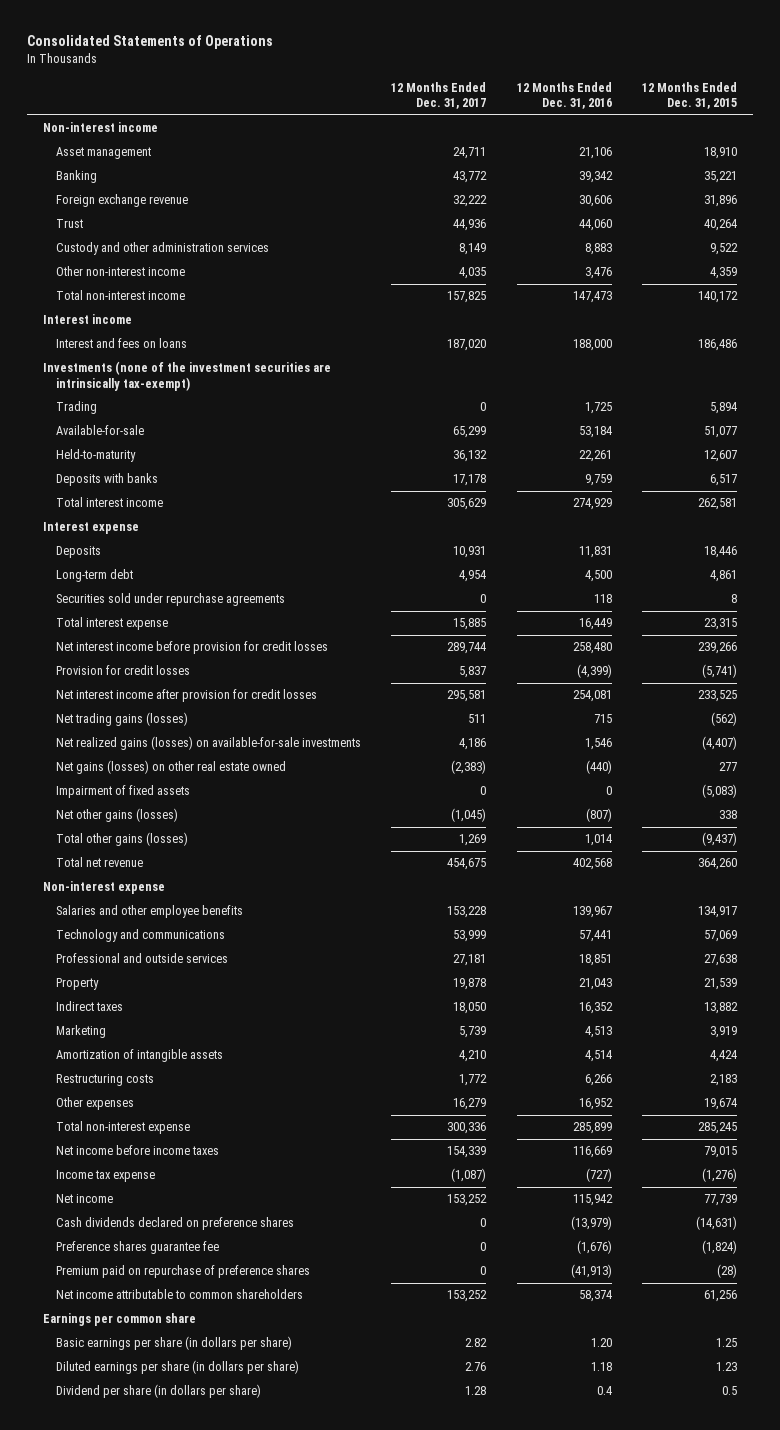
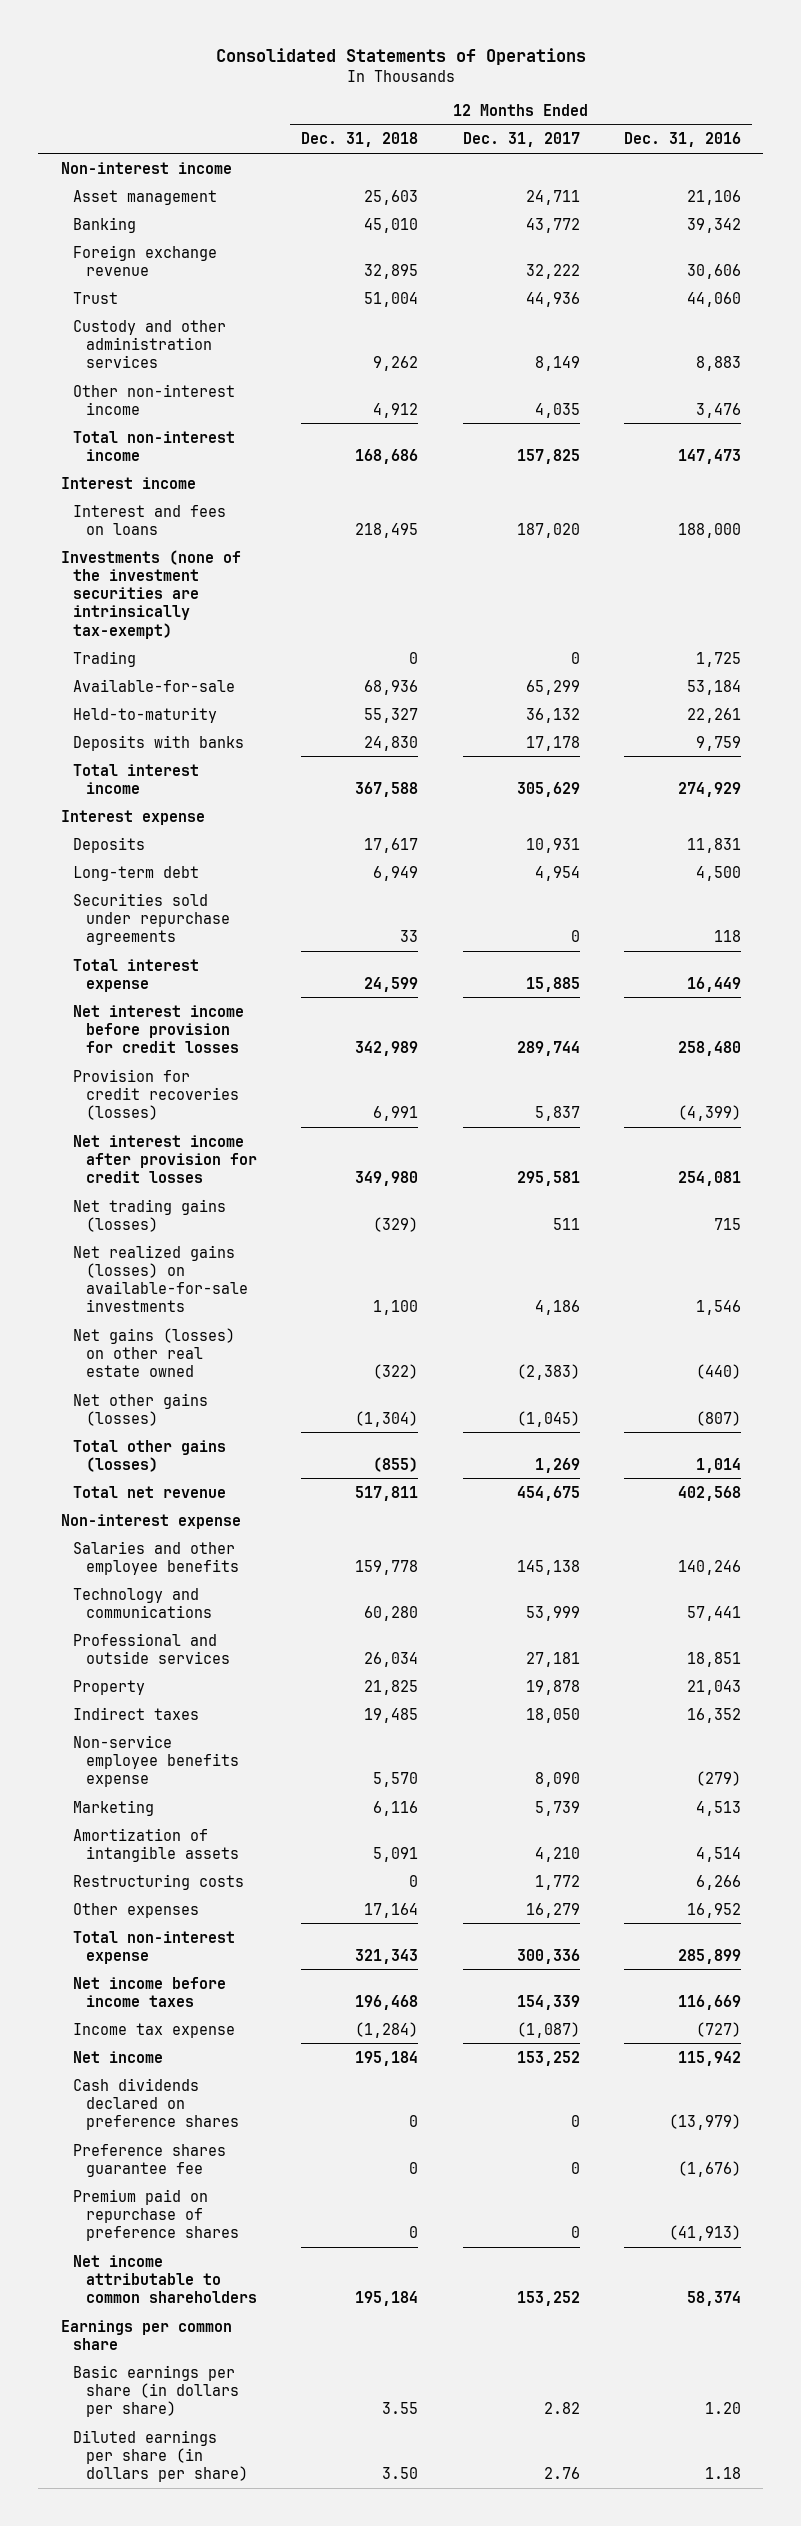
- | 12 Months Ended Dec. 31, 2017 | 12 Months Ended Dec. 31, 2016 | 12 Months Ended Dec. 31, 2015
+ | 12 Months Ended Dec. 31, 2018 | 12 Months Ended Dec. 31, 2017 | 12 Months Ended Dec. 31, 2016
- Provision for credit losses | 5,837 | (4,399) | (5,741)
+ Provision for credit recoveries (losses) | 6,991 | 5,837 | (4,399)
- Impairment of fixed assets | 0 | 0 | (5,083)
- Salaries and other employee benefits | 153,228 | 139,967 | 134,917
+ Salaries and other employee benefits | 159,778 | 145,138 | 140,246
+ Non-service employee benefits expense | 5,570 | 8,090 | (279)
- Dividend per share (in dollars per share) | 1.28 | 0.4 | 0.5

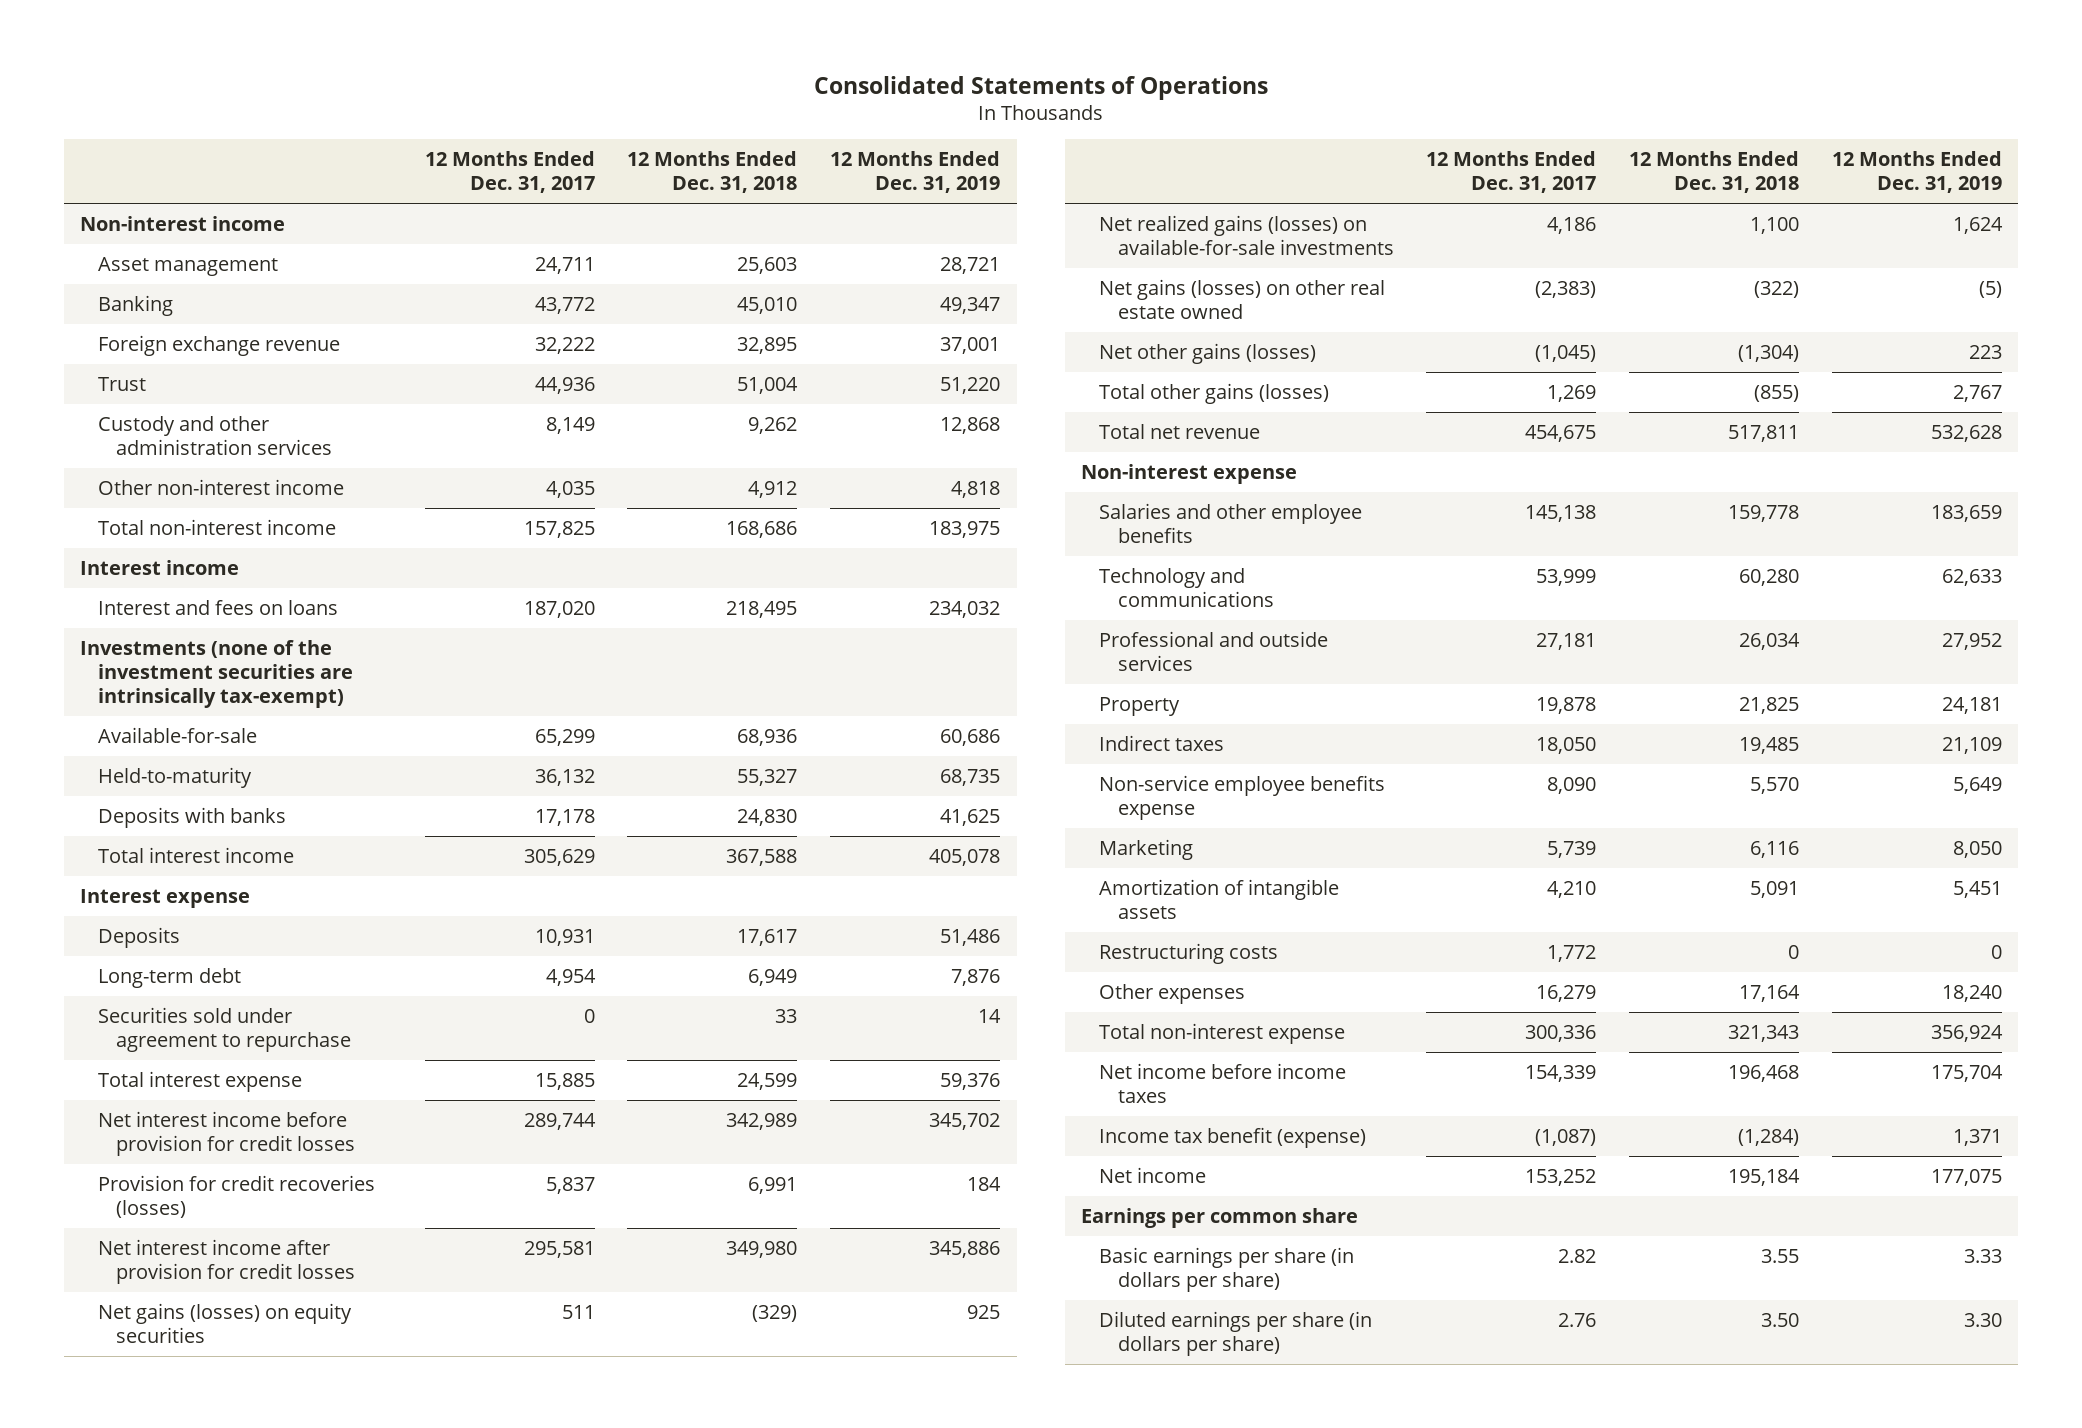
- | 12 Months Ended Dec. 31, 2018 | 12 Months Ended Dec. 31, 2017 | 12 Months Ended Dec. 31, 2016
+ | 12 Months Ended Dec. 31, 2017 | 12 Months Ended Dec. 31, 2018 | 12 Months Ended Dec. 31, 2019
- Trading | 0 | 0 | 1,725
- Securities sold under repurchase agreements | 33 | 0 | 118
+ Securities sold under agreement to repurchase | 0 | 33 | 14
- Net trading gains (losses) | (329) | 511 | 715
+ Net gains (losses) on equity securities | 511 | (329) | 925
- Income tax expense | (1,284) | (1,087) | (727)
+ Income tax benefit (expense) | (1,087) | (1,284) | 1,371
- Cash dividends declared on preference shares | 0 | 0 | (13,979)
- Preference shares guarantee fee | 0 | 0 | (1,676)
- Premium paid on repurchase of preference shares | 0 | 0 | (41,913)
- Net income attributable to common shareholders | 195,184 | 153,252 | 58,374

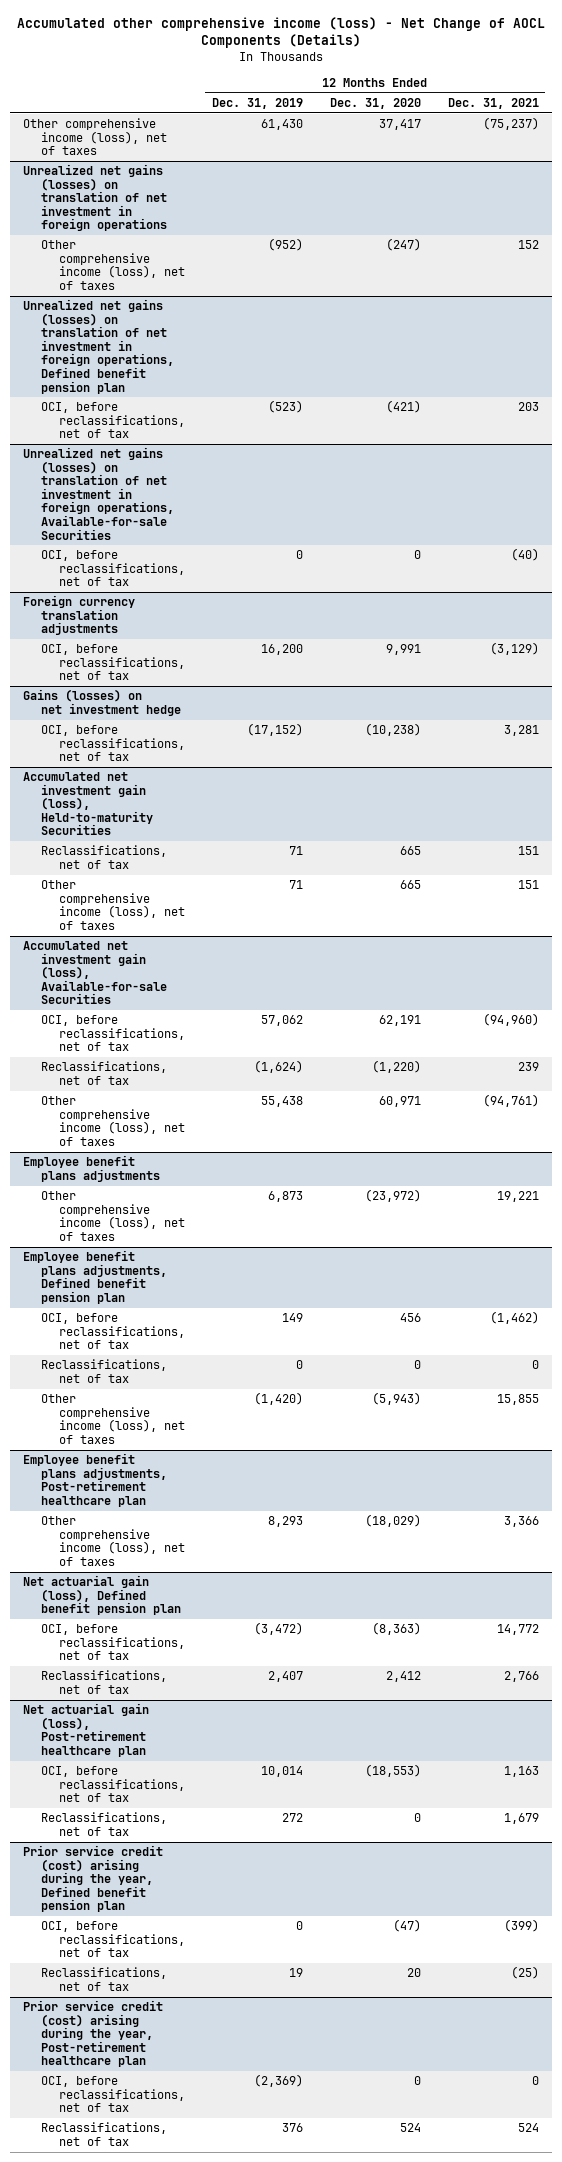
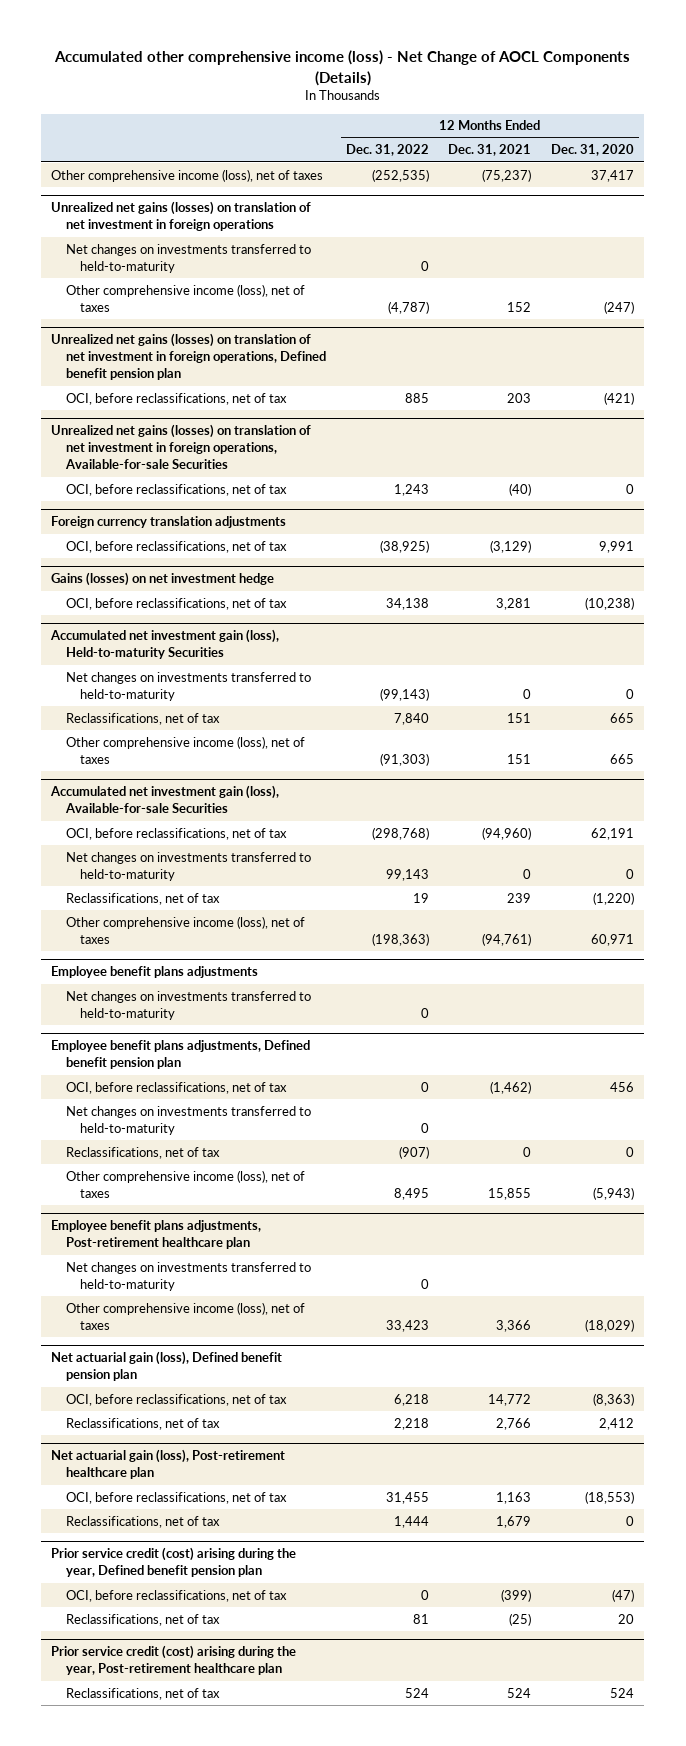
- | 12 Months Ended Dec. 31, 2019 | 12 Months Ended Dec. 31, 2020 | 12 Months Ended Dec. 31, 2021
+ | 12 Months Ended Dec. 31, 2022 | 12 Months Ended Dec. 31, 2021 | 12 Months Ended Dec. 31, 2020
@ Unrealized net gains (losses) on translation of net investment in foreign operations
+ Net changes on investments transferred to held-to-maturity | 0 | |
@ Accumulated net investment gain (loss), Held-to-maturity Securities
+ Net changes on investments transferred to held-to-maturity | (99,143) | 0 | 0
@ Accumulated net investment gain (loss), Available-for-sale Securities
+ Net changes on investments transferred to held-to-maturity | 99,143 | 0 | 0
@ Employee benefit plans adjustments
- Other comprehensive income (loss), net of taxes | 6,873 | (23,972) | 19,221
+ Net changes on investments transferred to held-to-maturity | 0 | |
@ Employee benefit plans adjustments, Defined benefit pension plan
+ Net changes on investments transferred to held-to-maturity | 0 | |
@ Employee benefit plans adjustments, Post-retirement healthcare plan
+ Net changes on investments transferred to held-to-maturity | 0 | |
@ Prior service credit (cost) arising during the year, Post-retirement healthcare plan
- OCI, before reclassifications, net of tax | (2,369) | 0 | 0

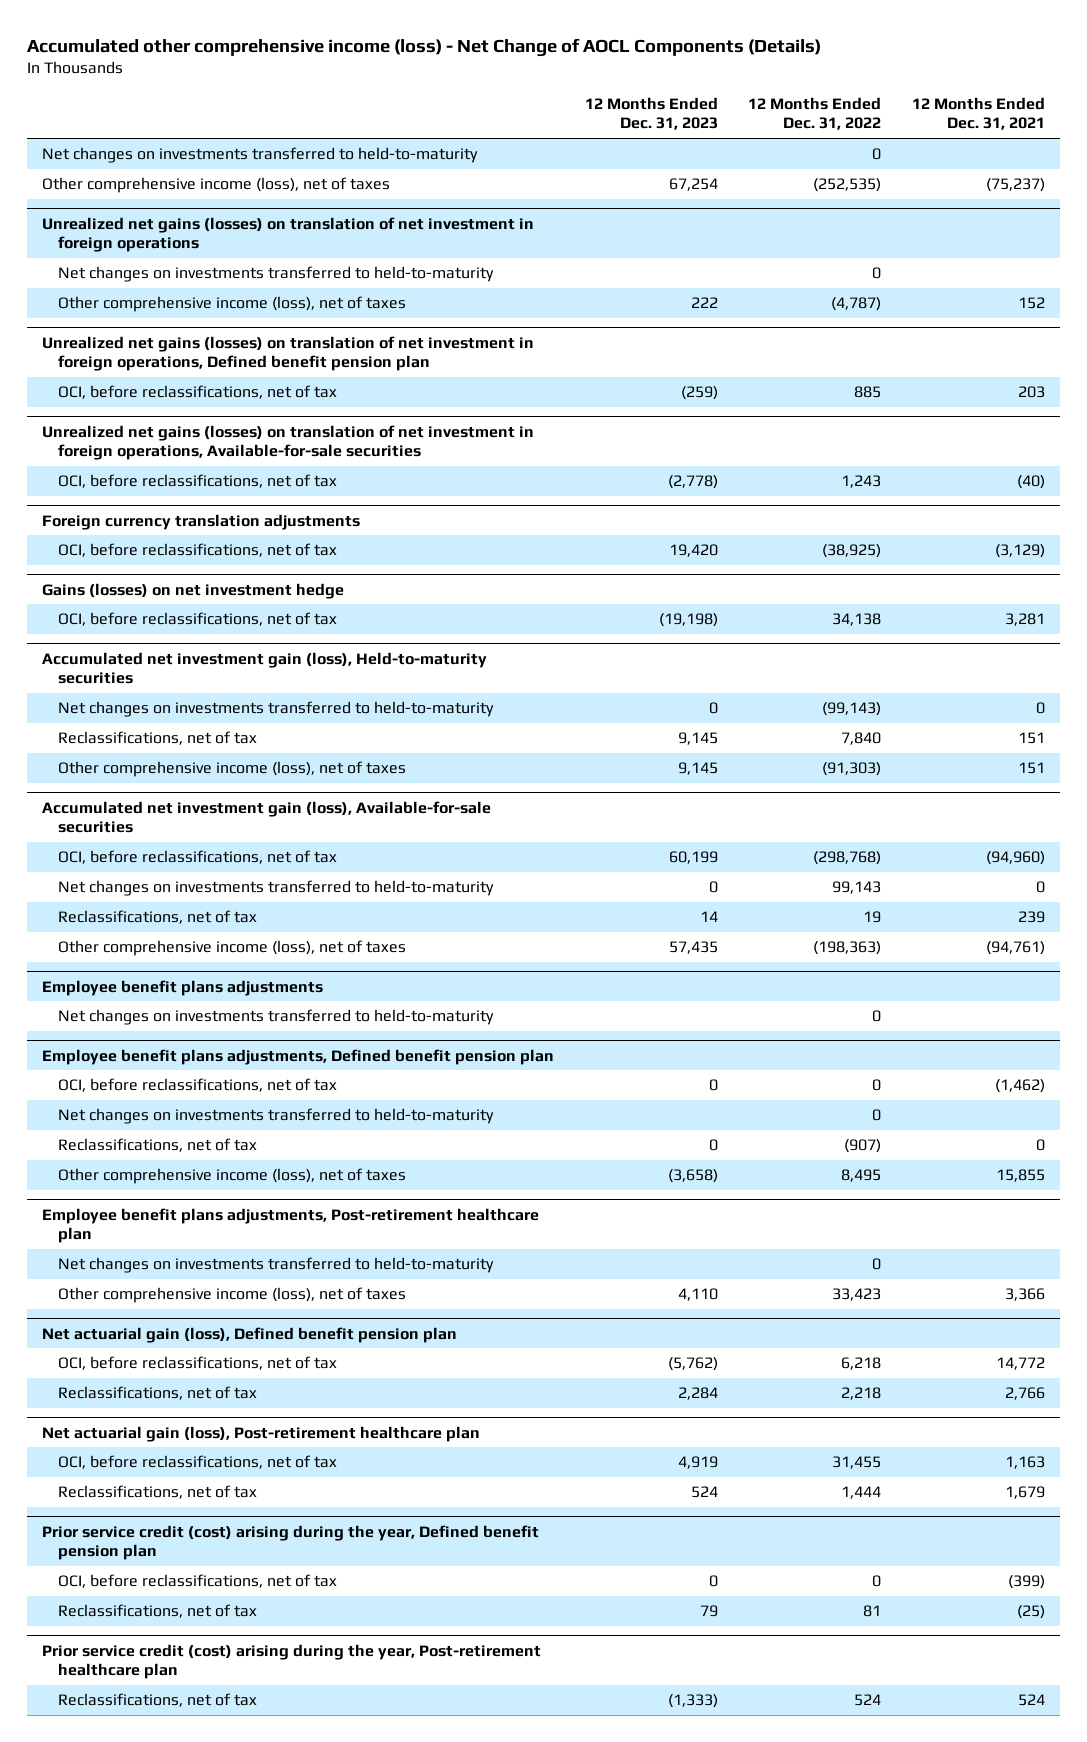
- | 12 Months Ended Dec. 31, 2022 | 12 Months Ended Dec. 31, 2021 | 12 Months Ended Dec. 31, 2020
+ | 12 Months Ended Dec. 31, 2023 | 12 Months Ended Dec. 31, 2022 | 12 Months Ended Dec. 31, 2021
+ Net changes on investments transferred to held-to-maturity | | 0 |
- Unrealized net gains (losses) on translation of net investment in foreign operations, Available-for-sale Securities
+ Unrealized net gains (losses) on translation of net investment in foreign operations, Available-for-sale securities
- Accumulated net investment gain (loss), Held-to-maturity Securities
+ Accumulated net investment gain (loss), Held-to-maturity securities
- Accumulated net investment gain (loss), Available-for-sale Securities
+ Accumulated net investment gain (loss), Available-for-sale securities

